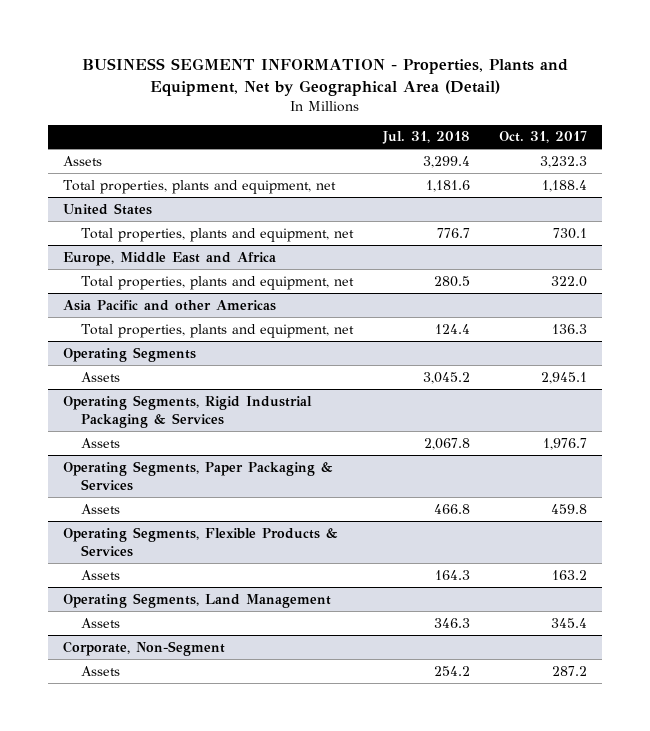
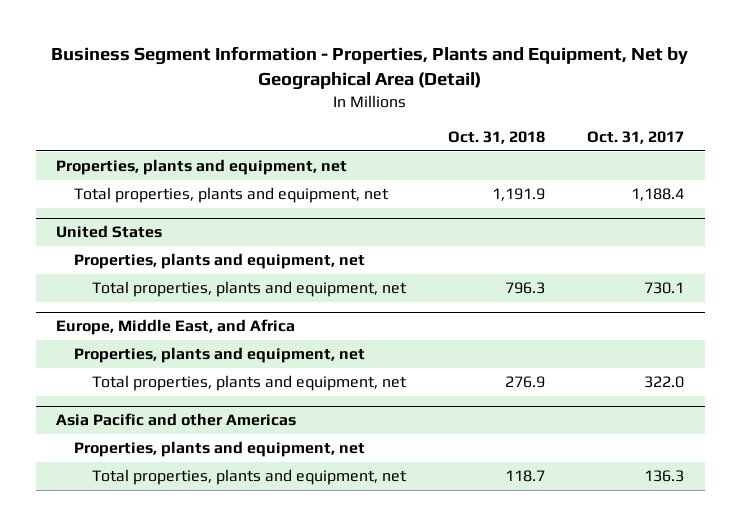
- BUSINESS SEGMENT INFORMATION - Properties, Plants and Equipment, Net by Geographical Area (Detail)
+ Business Segment Information - Properties, Plants and Equipment, Net by Geographical Area (Detail)
- | Jul. 31, 2018 | Oct. 31, 2017
+ | Oct. 31, 2018 | Oct. 31, 2017
- Assets | 3,299.4 | 3,232.3
+ Properties, plants and equipment, net
@ United States
+ Properties, plants and equipment, net
- Europe, Middle East and Africa
+ Europe, Middle East, and Africa
+ Properties, plants and equipment, net
@ Asia Pacific and other Americas
+ Properties, plants and equipment, net
- Operating Segments
- Assets | 3,045.2 | 2,945.1
- Operating Segments, Rigid Industrial Packaging & Services
- Assets | 2,067.8 | 1,976.7
- Operating Segments, Paper Packaging & Services
- Assets | 466.8 | 459.8
- Operating Segments, Flexible Products & Services
- Assets | 164.3 | 163.2
- Operating Segments, Land Management
- Assets | 346.3 | 345.4
- Corporate, Non-Segment
- Assets | 254.2 | 287.2

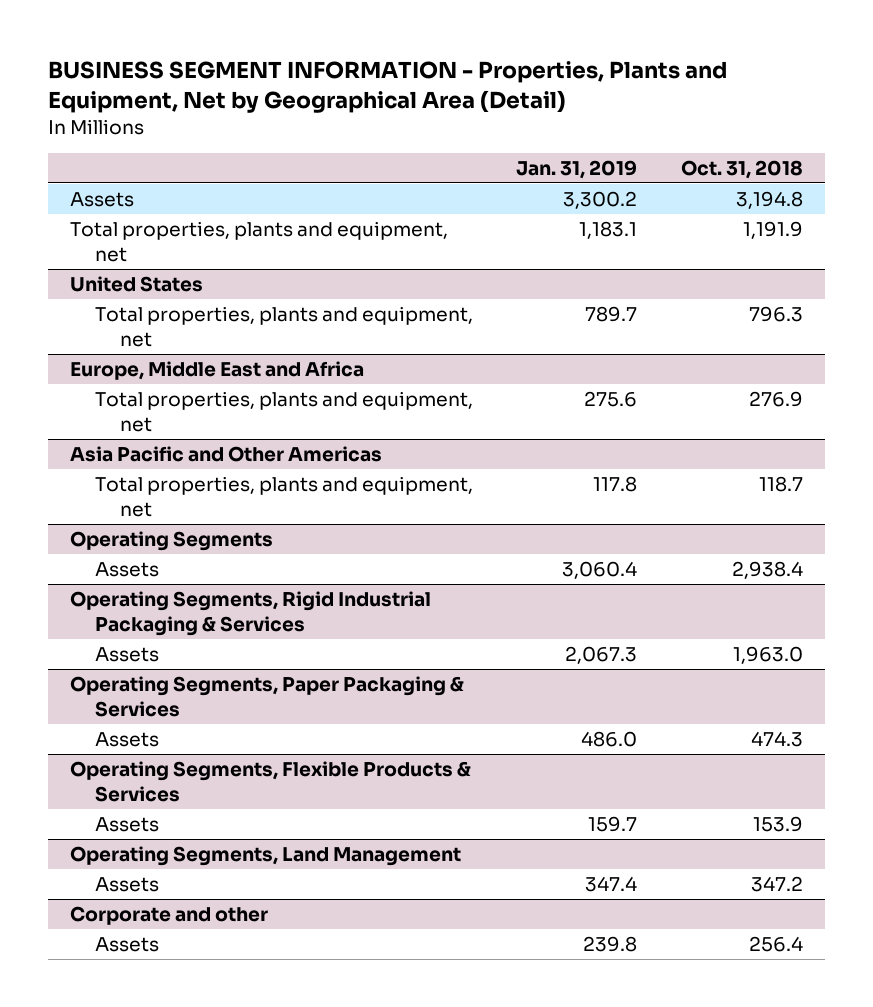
- Business Segment Information - Properties, Plants and Equipment, Net by Geographical Area (Detail)
+ BUSINESS SEGMENT INFORMATION - Properties, Plants and Equipment, Net by Geographical Area (Detail)
- | Oct. 31, 2018 | Oct. 31, 2017
+ | Jan. 31, 2019 | Oct. 31, 2018
- Properties, plants and equipment, net
+ Assets | 3,300.2 | 3,194.8
@ United States
- Properties, plants and equipment, net
- Europe, Middle East, and Africa
- Properties, plants and equipment, net
+ Europe, Middle East and Africa
- Asia Pacific and other Americas
- Properties, plants and equipment, net
+ Asia Pacific and Other Americas
+ Operating Segments
+ Assets | 3,060.4 | 2,938.4
+ Operating Segments, Rigid Industrial Packaging & Services
+ Assets | 2,067.3 | 1,963.0
+ Operating Segments, Paper Packaging & Services
+ Assets | 486.0 | 474.3
+ Operating Segments, Flexible Products & Services
+ Assets | 159.7 | 153.9
+ Operating Segments, Land Management
+ Assets | 347.4 | 347.2
+ Corporate and other
+ Assets | 239.8 | 256.4

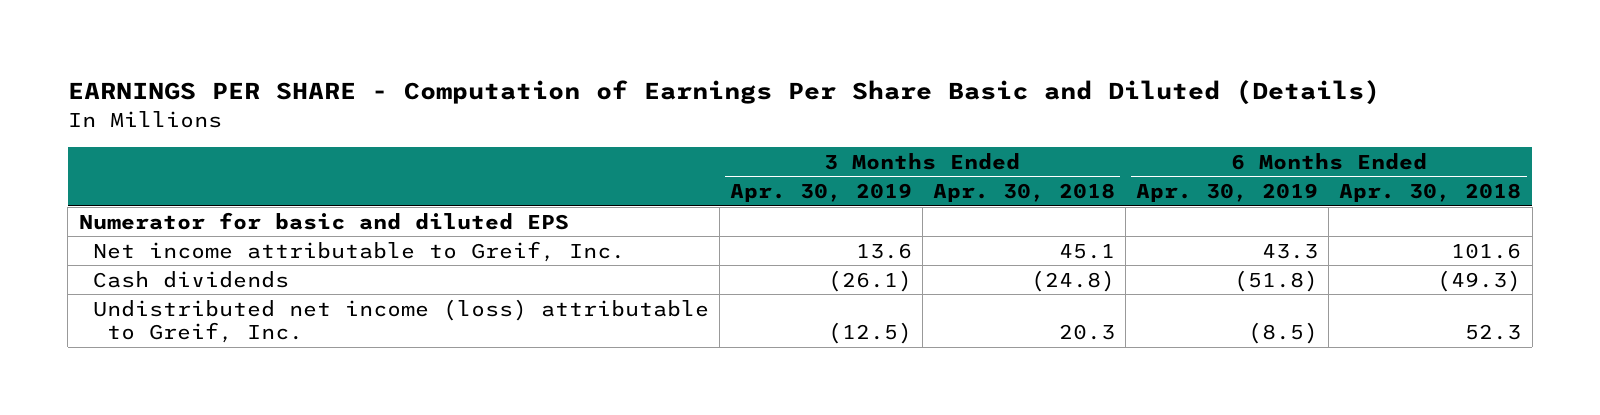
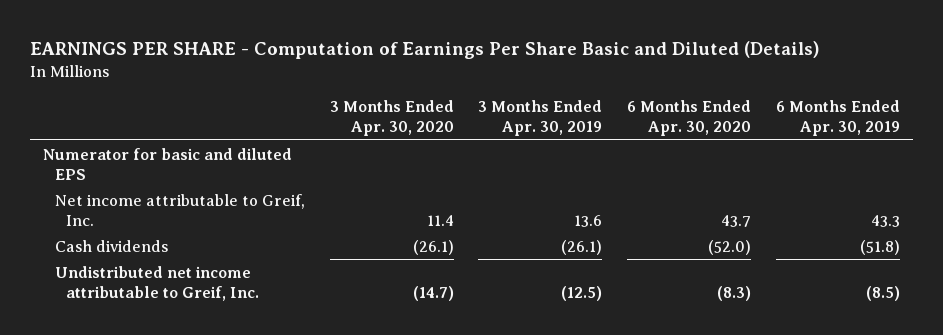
- | 3 Months Ended Apr. 30, 2019 | 3 Months Ended Apr. 30, 2018 | 6 Months Ended Apr. 30, 2019 | 6 Months Ended Apr. 30, 2018
+ | 3 Months Ended Apr. 30, 2020 | 3 Months Ended Apr. 30, 2019 | 6 Months Ended Apr. 30, 2020 | 6 Months Ended Apr. 30, 2019
- Undistributed net income (loss) attributable to Greif, Inc. | (12.5) | 20.3 | (8.5) | 52.3
+ Undistributed net income attributable to Greif, Inc. | (14.7) | (12.5) | (8.3) | (8.5)

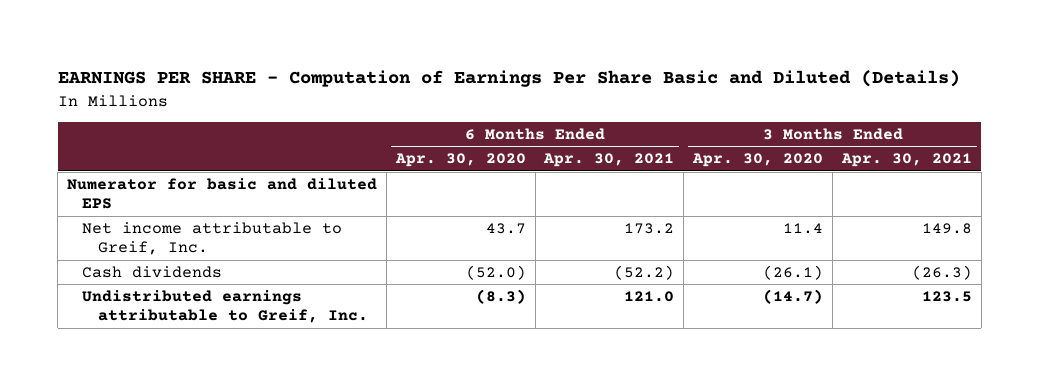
- | 3 Months Ended Apr. 30, 2020 | 3 Months Ended Apr. 30, 2019 | 6 Months Ended Apr. 30, 2020 | 6 Months Ended Apr. 30, 2019
+ | 6 Months Ended Apr. 30, 2020 | 6 Months Ended Apr. 30, 2021 | 3 Months Ended Apr. 30, 2020 | 3 Months Ended Apr. 30, 2021
- Undistributed net income attributable to Greif, Inc. | (14.7) | (12.5) | (8.3) | (8.5)
+ Undistributed earnings attributable to Greif, Inc. | (8.3) | 121.0 | (14.7) | 123.5

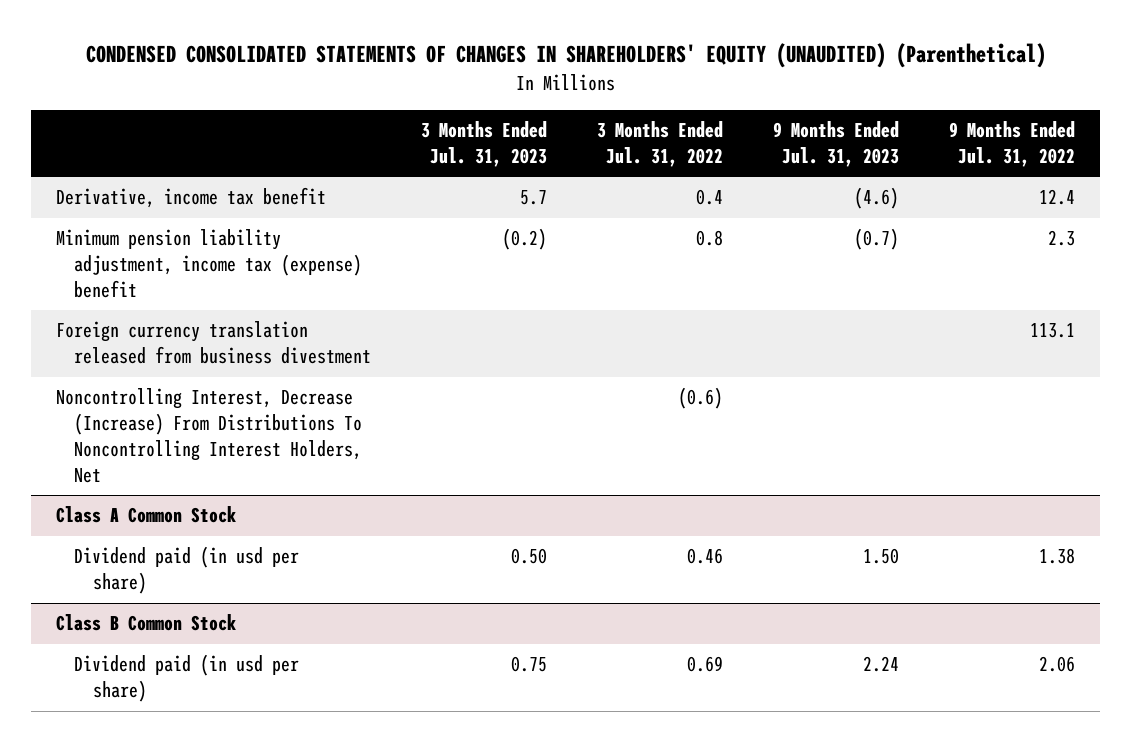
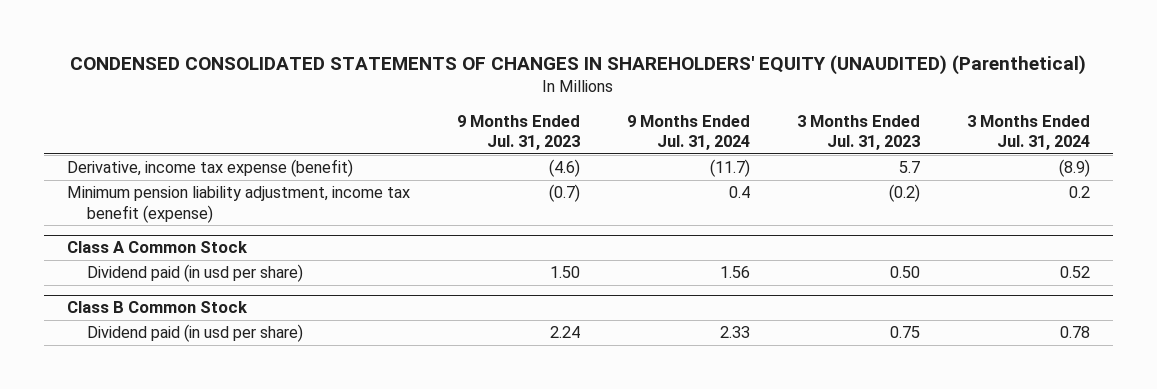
- | 3 Months Ended Jul. 31, 2023 | 3 Months Ended Jul. 31, 2022 | 9 Months Ended Jul. 31, 2023 | 9 Months Ended Jul. 31, 2022
+ | 9 Months Ended Jul. 31, 2023 | 9 Months Ended Jul. 31, 2024 | 3 Months Ended Jul. 31, 2023 | 3 Months Ended Jul. 31, 2024
- Derivative, income tax benefit | 5.7 | 0.4 | (4.6) | 12.4
- Minimum pension liability adjustment, income tax (expense) benefit | (0.2) | 0.8 | (0.7) | 2.3
- Foreign currency translation released from business divestment | | | | 113.1
- Noncontrolling Interest, Decrease (Increase) From Distributions To Noncontrolling Interest Holders, Net | | (0.6) | |
+ Derivative, income tax expense (benefit) | (4.6) | (11.7) | 5.7 | (8.9)
+ Minimum pension liability adjustment, income tax benefit (expense) | (0.7) | 0.4 | (0.2) | 0.2

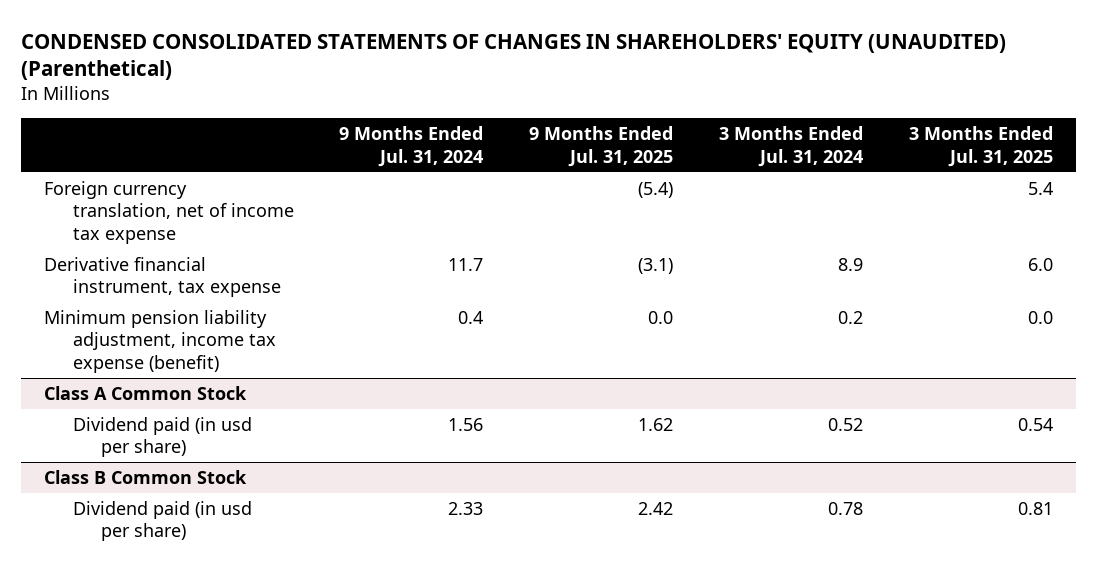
- | 9 Months Ended Jul. 31, 2023 | 9 Months Ended Jul. 31, 2024 | 3 Months Ended Jul. 31, 2023 | 3 Months Ended Jul. 31, 2024
+ | 9 Months Ended Jul. 31, 2024 | 9 Months Ended Jul. 31, 2025 | 3 Months Ended Jul. 31, 2024 | 3 Months Ended Jul. 31, 2025
- Derivative, income tax expense (benefit) | (4.6) | (11.7) | 5.7 | (8.9)
- Minimum pension liability adjustment, income tax benefit (expense) | (0.7) | 0.4 | (0.2) | 0.2
+ Foreign currency translation, net of income tax expense | | (5.4) | | 5.4
+ Derivative financial instrument, tax expense | 11.7 | (3.1) | 8.9 | 6.0
+ Minimum pension liability adjustment, income tax expense (benefit) | 0.4 | 0.0 | 0.2 | 0.0

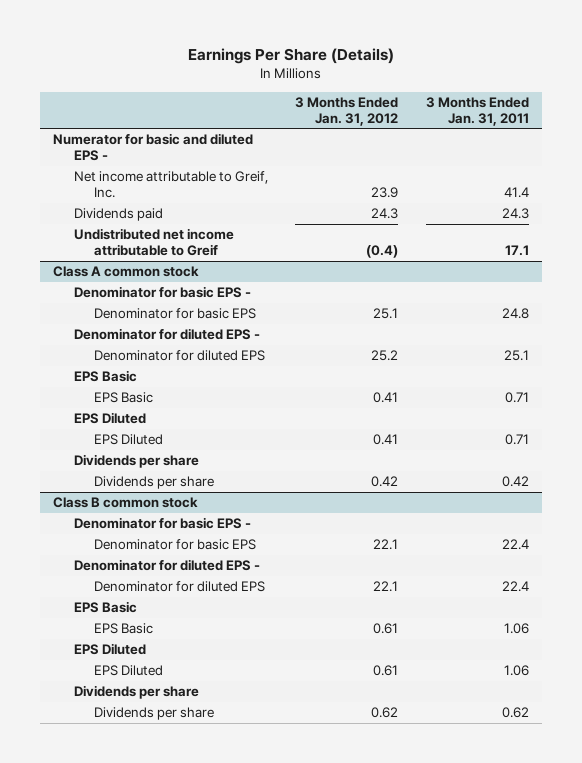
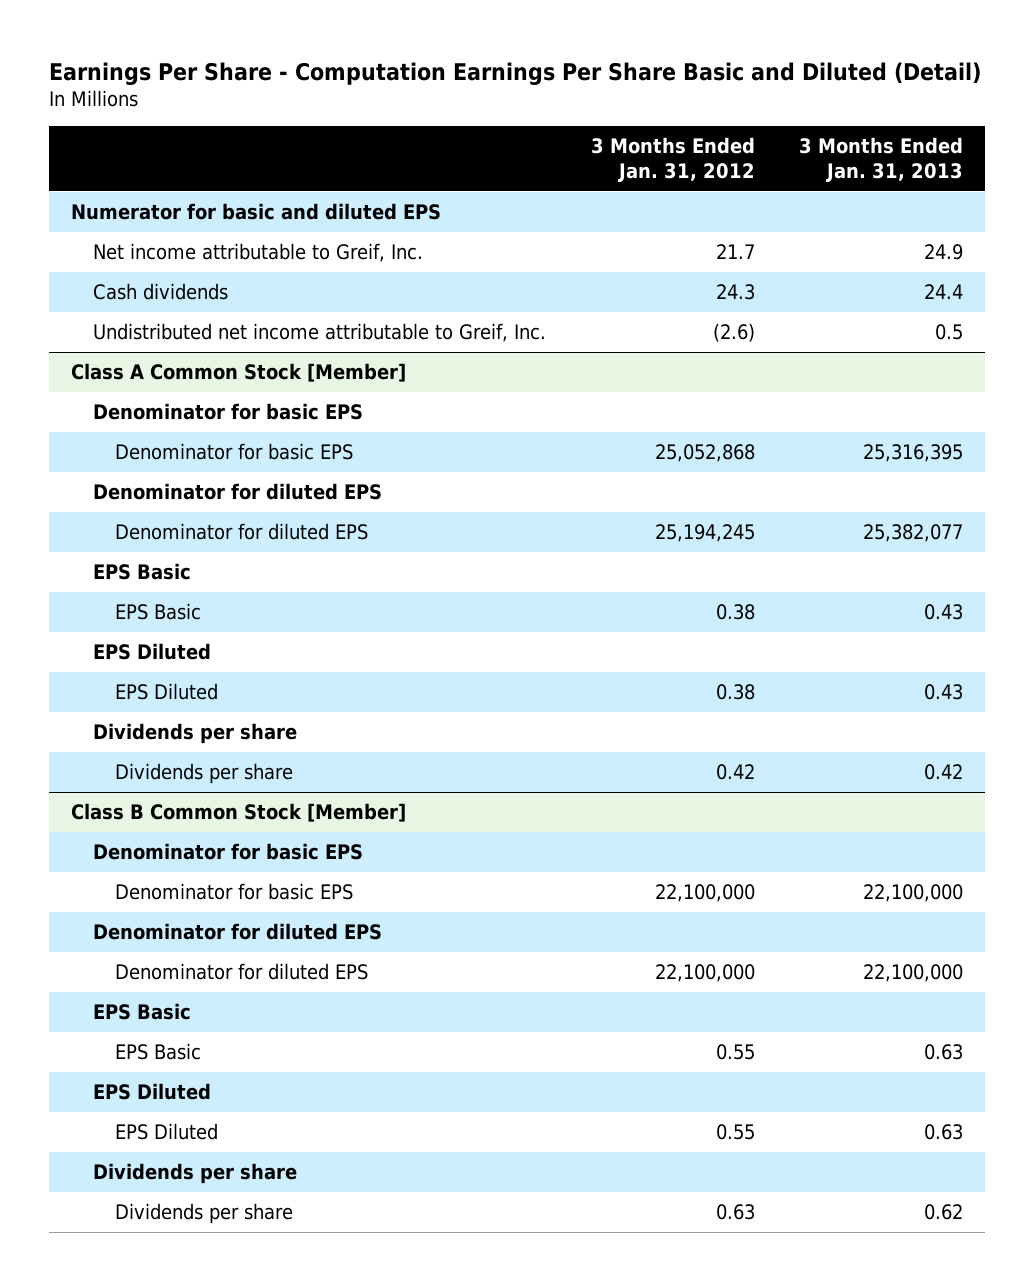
- Earnings Per Share (Details)
+ Earnings Per Share - Computation Earnings Per Share Basic and Diluted (Detail)
- | 3 Months Ended Jan. 31, 2012 | 3 Months Ended Jan. 31, 2011
+ | 3 Months Ended Jan. 31, 2012 | 3 Months Ended Jan. 31, 2013
- Numerator for basic and diluted EPS -
- Net income attributable to Greif, Inc. | 23.9 | 41.4
- Dividends paid | 24.3 | 24.3
- Undistributed net income attributable to Greif | (0.4) | 17.1
- Class A common stock
- Denominator for basic EPS -
- Denominator for basic EPS | 25.1 | 24.8
- Denominator for diluted EPS -
- Denominator for diluted EPS | 25.2 | 25.1
+ Numerator for basic and diluted EPS
+ Net income attributable to Greif, Inc. | 21.7 | 24.9
+ Cash dividends | 24.3 | 24.4
+ Undistributed net income attributable to Greif, Inc. | (2.6) | 0.5
+ Class A Common Stock [Member]
+ Denominator for basic EPS
+ Denominator for basic EPS | 25,052,868 | 25,316,395
+ Denominator for diluted EPS
+ Denominator for diluted EPS | 25,194,245 | 25,382,077
- EPS Basic | 0.41 | 0.71
+ EPS Basic | 0.38 | 0.43
- EPS Diluted | 0.41 | 0.71
+ EPS Diluted | 0.38 | 0.43
- Class B common stock
- Denominator for basic EPS -
- Denominator for basic EPS | 22.1 | 22.4
- Denominator for diluted EPS -
- Denominator for diluted EPS | 22.1 | 22.4
+ Class B Common Stock [Member]
+ Denominator for basic EPS
+ Denominator for basic EPS | 22,100,000 | 22,100,000
+ Denominator for diluted EPS
+ Denominator for diluted EPS | 22,100,000 | 22,100,000
- EPS Basic | 0.61 | 1.06
+ EPS Basic | 0.55 | 0.63
- EPS Diluted | 0.61 | 1.06
+ EPS Diluted | 0.55 | 0.63
- Dividends per share | 0.62 | 0.62
+ Dividends per share | 0.63 | 0.62

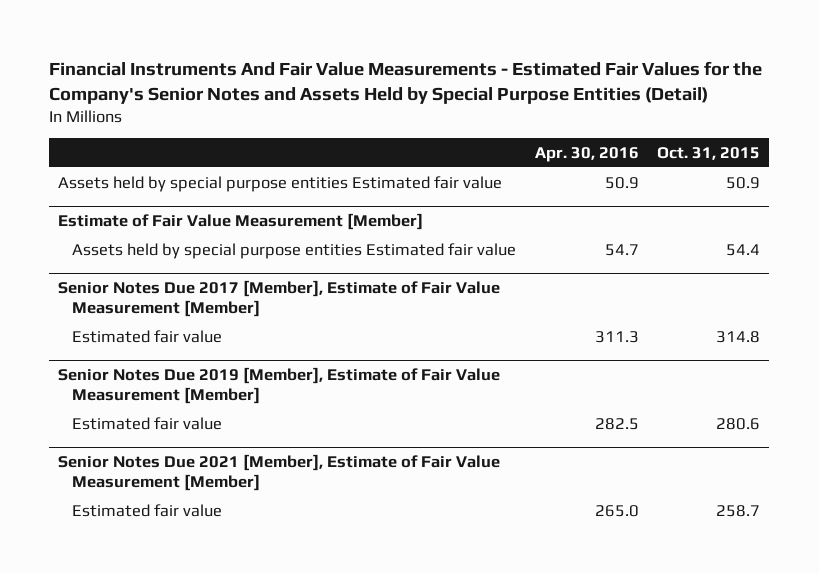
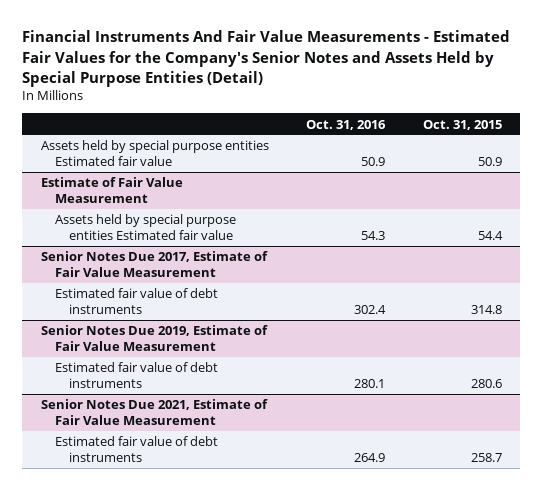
- | Apr. 30, 2016 | Oct. 31, 2015
+ | Oct. 31, 2016 | Oct. 31, 2015
- Estimate of Fair Value Measurement [Member]
+ Estimate of Fair Value Measurement
- Senior Notes Due 2017 [Member], Estimate of Fair Value Measurement [Member]
- Estimated fair value | 311.3 | 314.8
- Senior Notes Due 2019 [Member], Estimate of Fair Value Measurement [Member]
- Estimated fair value | 282.5 | 280.6
- Senior Notes Due 2021 [Member], Estimate of Fair Value Measurement [Member]
- Estimated fair value | 265.0 | 258.7
+ Senior Notes Due 2017, Estimate of Fair Value Measurement
+ Estimated fair value of debt instruments | 302.4 | 314.8
+ Senior Notes Due 2019, Estimate of Fair Value Measurement
+ Estimated fair value of debt instruments | 280.1 | 280.6
+ Senior Notes Due 2021, Estimate of Fair Value Measurement
+ Estimated fair value of debt instruments | 264.9 | 258.7

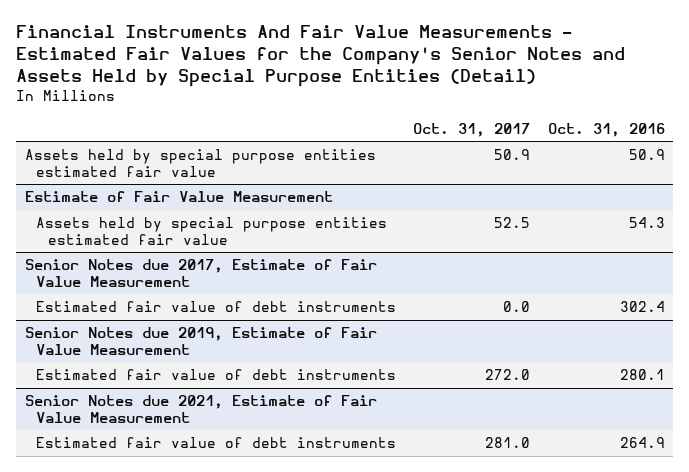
- | Oct. 31, 2016 | Oct. 31, 2015
+ | Oct. 31, 2017 | Oct. 31, 2016
- Assets held by special purpose entities Estimated fair value | 50.9 | 50.9
+ Assets held by special purpose entities estimated fair value | 50.9 | 50.9
@ Estimate of Fair Value Measurement
- Assets held by special purpose entities Estimated fair value | 54.3 | 54.4
- Senior Notes Due 2017, Estimate of Fair Value Measurement
@ Estimate of Fair Value Measurement
+ Assets held by special purpose entities estimated fair value | 52.5 | 54.3
+ Senior Notes due 2017, Estimate of Fair Value Measurement
- Senior Notes Due 2019, Estimate of Fair Value Measurement
+ Senior Notes due 2019, Estimate of Fair Value Measurement
- Senior Notes Due 2021, Estimate of Fair Value Measurement
+ Senior Notes due 2021, Estimate of Fair Value Measurement

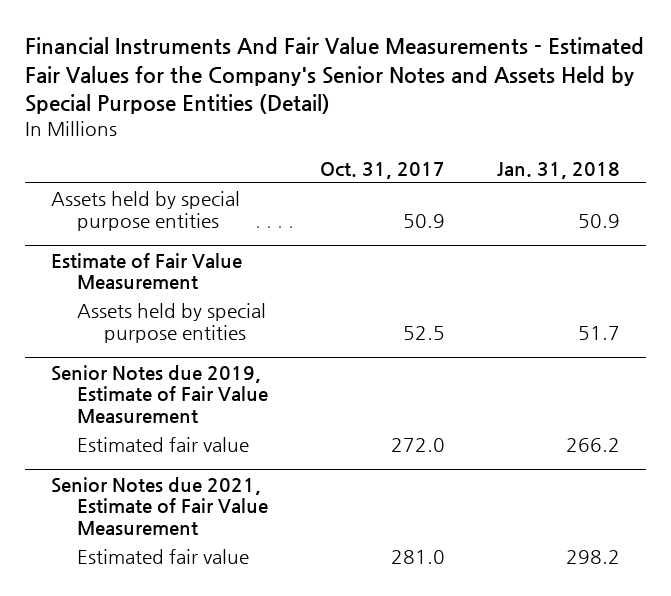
- | Oct. 31, 2017 | Oct. 31, 2016
+ | Oct. 31, 2017 | Jan. 31, 2018
- Assets held by special purpose entities estimated fair value | 50.9 | 50.9
+ Assets held by special purpose entities | 50.9 | 50.9
@ Estimate of Fair Value Measurement
- Assets held by special purpose entities estimated fair value | 52.5 | 54.3
- Senior Notes due 2017, Estimate of Fair Value Measurement
- Estimated fair value of debt instruments | 0.0 | 302.4
@ Estimate of Fair Value Measurement
+ Assets held by special purpose entities | 52.5 | 51.7
@ Senior Notes due 2019, Estimate of Fair Value Measurement
- Estimated fair value of debt instruments | 272.0 | 280.1
+ Estimated fair value | 272.0 | 266.2
@ Senior Notes due 2021, Estimate of Fair Value Measurement
- Estimated fair value of debt instruments | 281.0 | 264.9
+ Estimated fair value | 281.0 | 298.2

